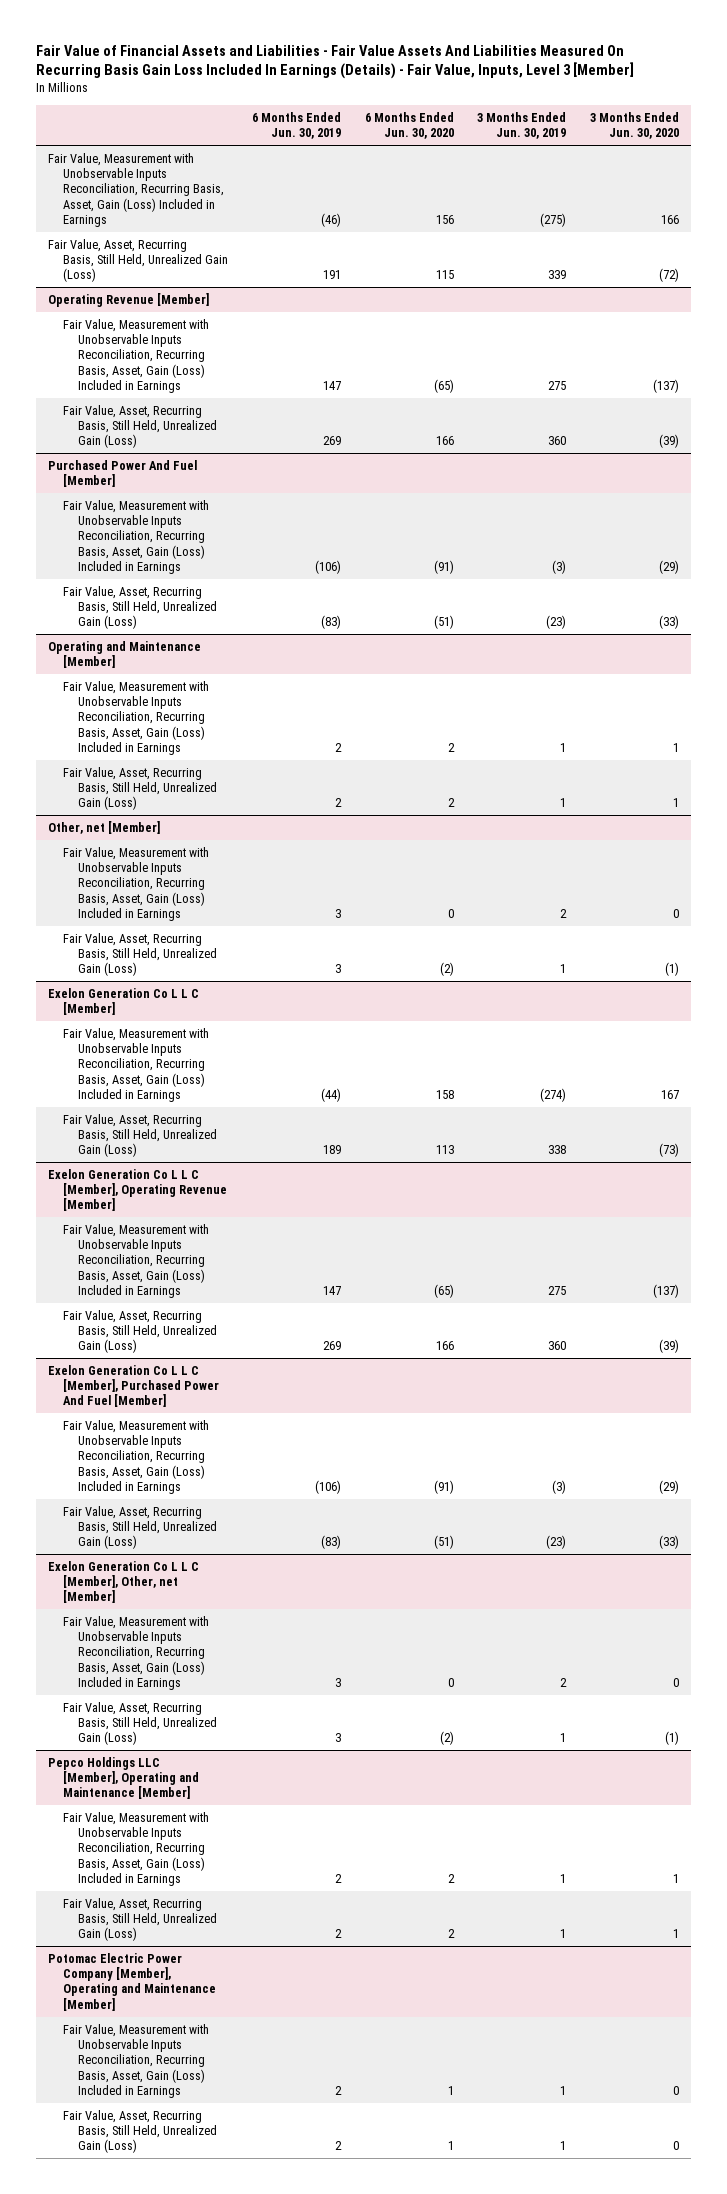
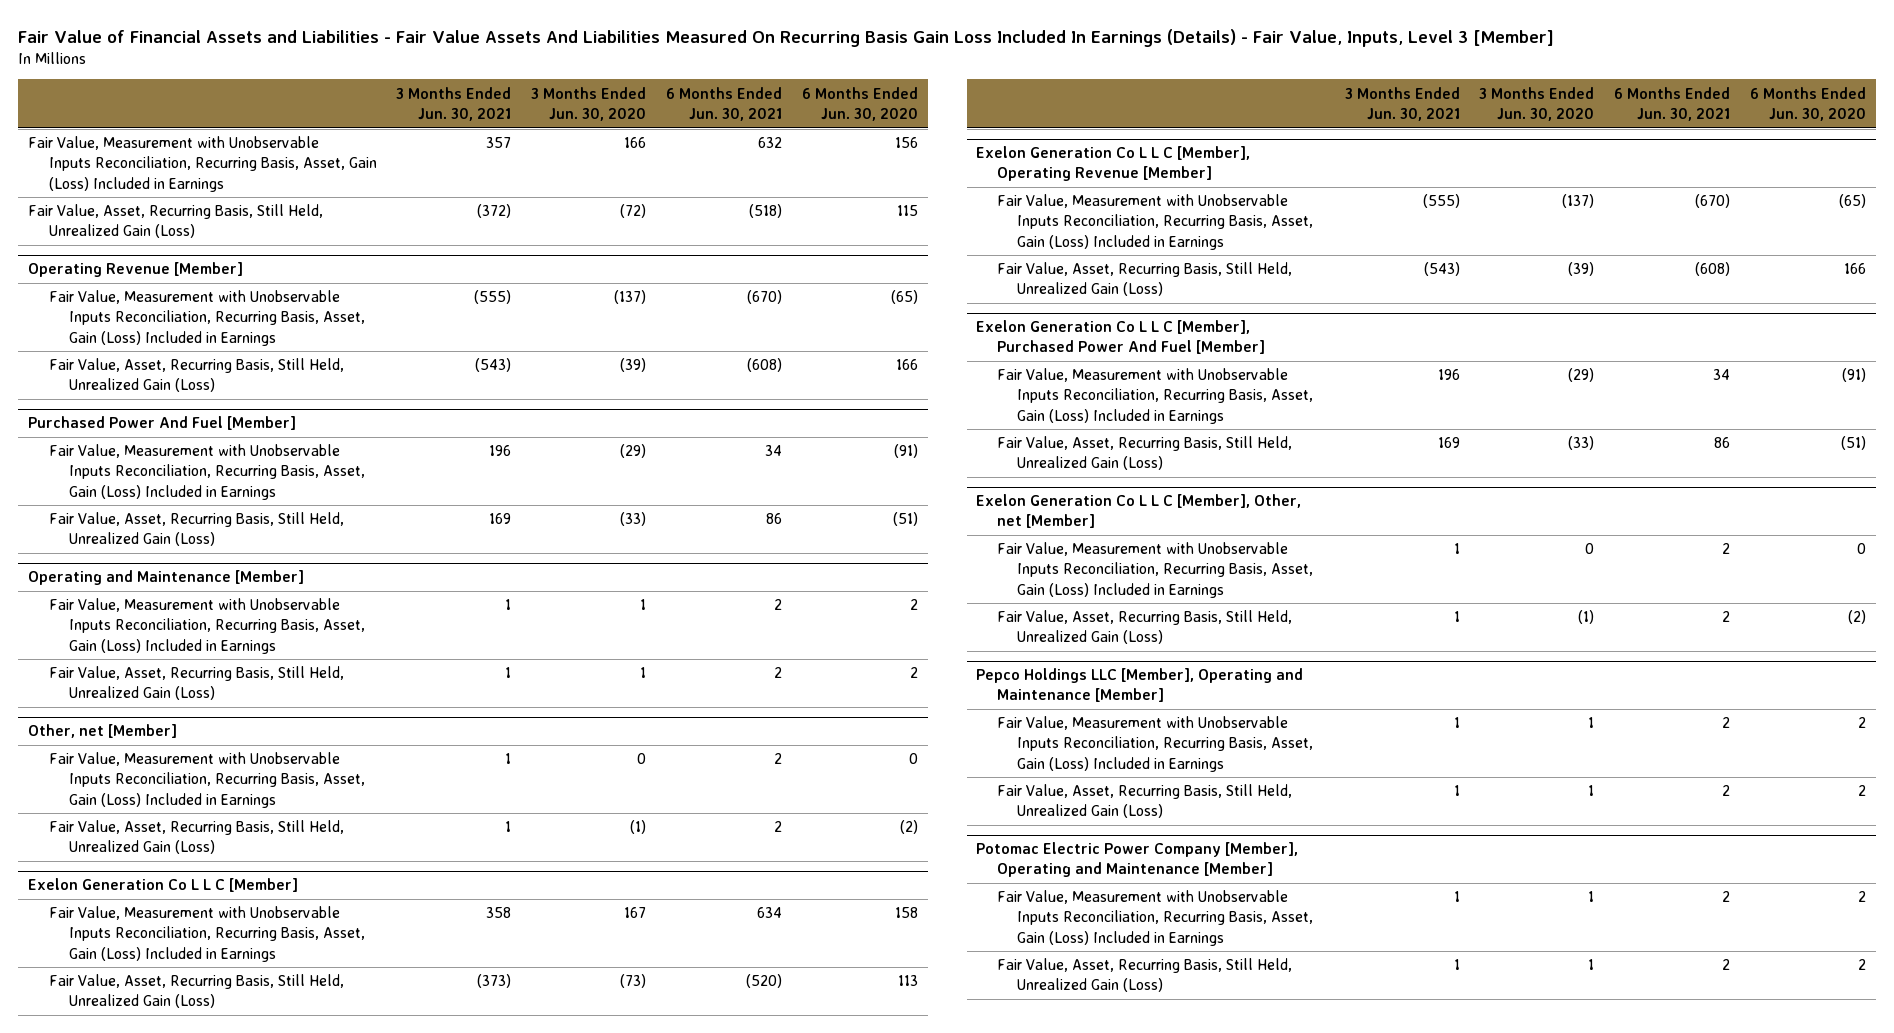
- | 6 Months Ended Jun. 30, 2019 | 6 Months Ended Jun. 30, 2020 | 3 Months Ended Jun. 30, 2019 | 3 Months Ended Jun. 30, 2020
+ | 3 Months Ended Jun. 30, 2021 | 3 Months Ended Jun. 30, 2020 | 6 Months Ended Jun. 30, 2021 | 6 Months Ended Jun. 30, 2020
@ Potomac Electric Power Company [Member], Operating and Maintenance [Member]
- Fair Value, Measurement with Unobservable Inputs Reconciliation, Recurring Basis, Asset, Gain (Loss) Included in Earnings | 2 | 1 | 1 | 0
- Fair Value, Asset, Recurring Basis, Still Held, Unrealized Gain (Loss) | 2 | 1 | 1 | 0
+ Fair Value, Measurement with Unobservable Inputs Reconciliation, Recurring Basis, Asset, Gain (Loss) Included in Earnings | 1 | 1 | 2 | 2
+ Fair Value, Asset, Recurring Basis, Still Held, Unrealized Gain (Loss) | 1 | 1 | 2 | 2

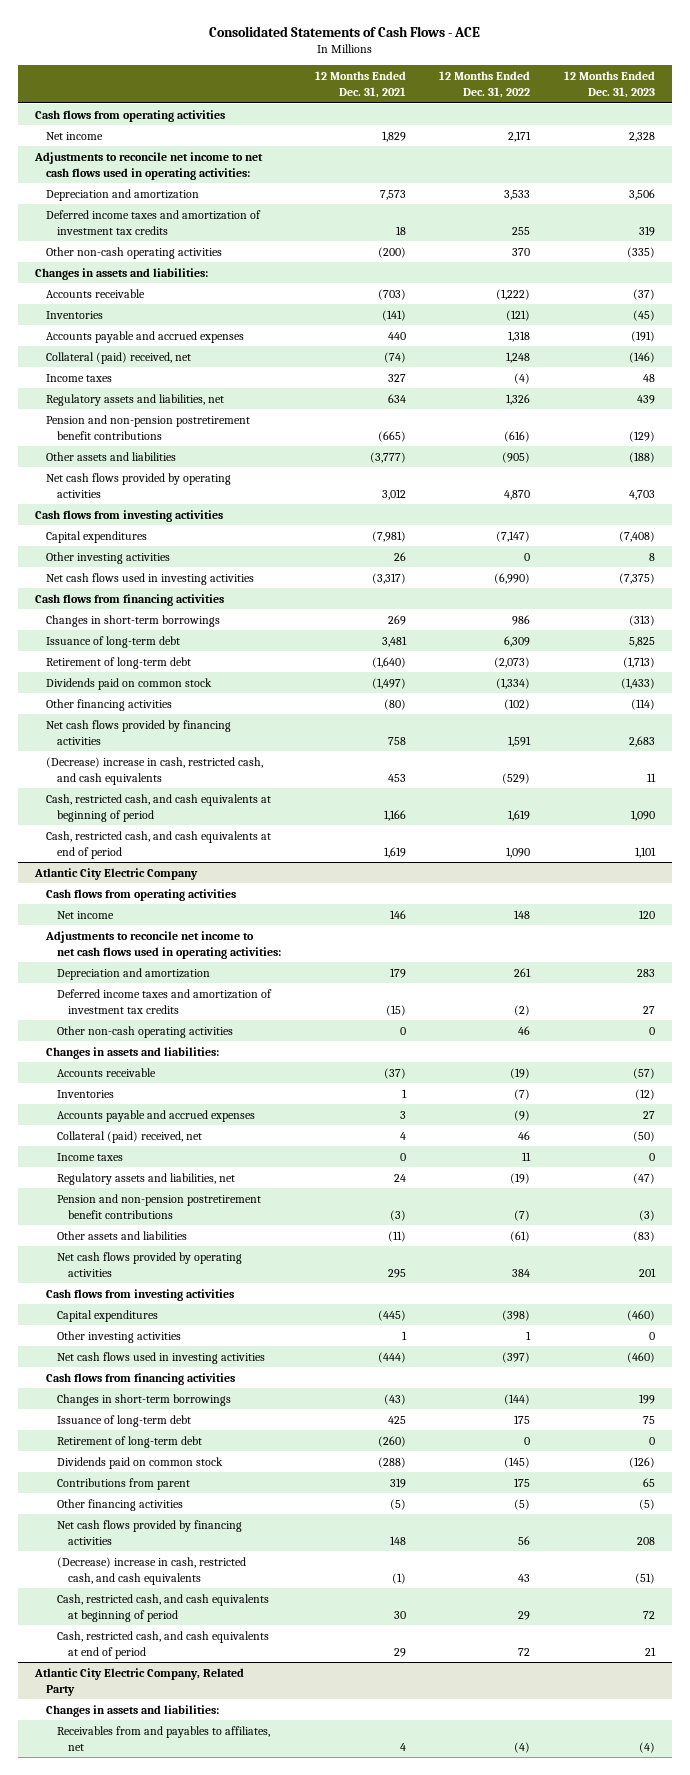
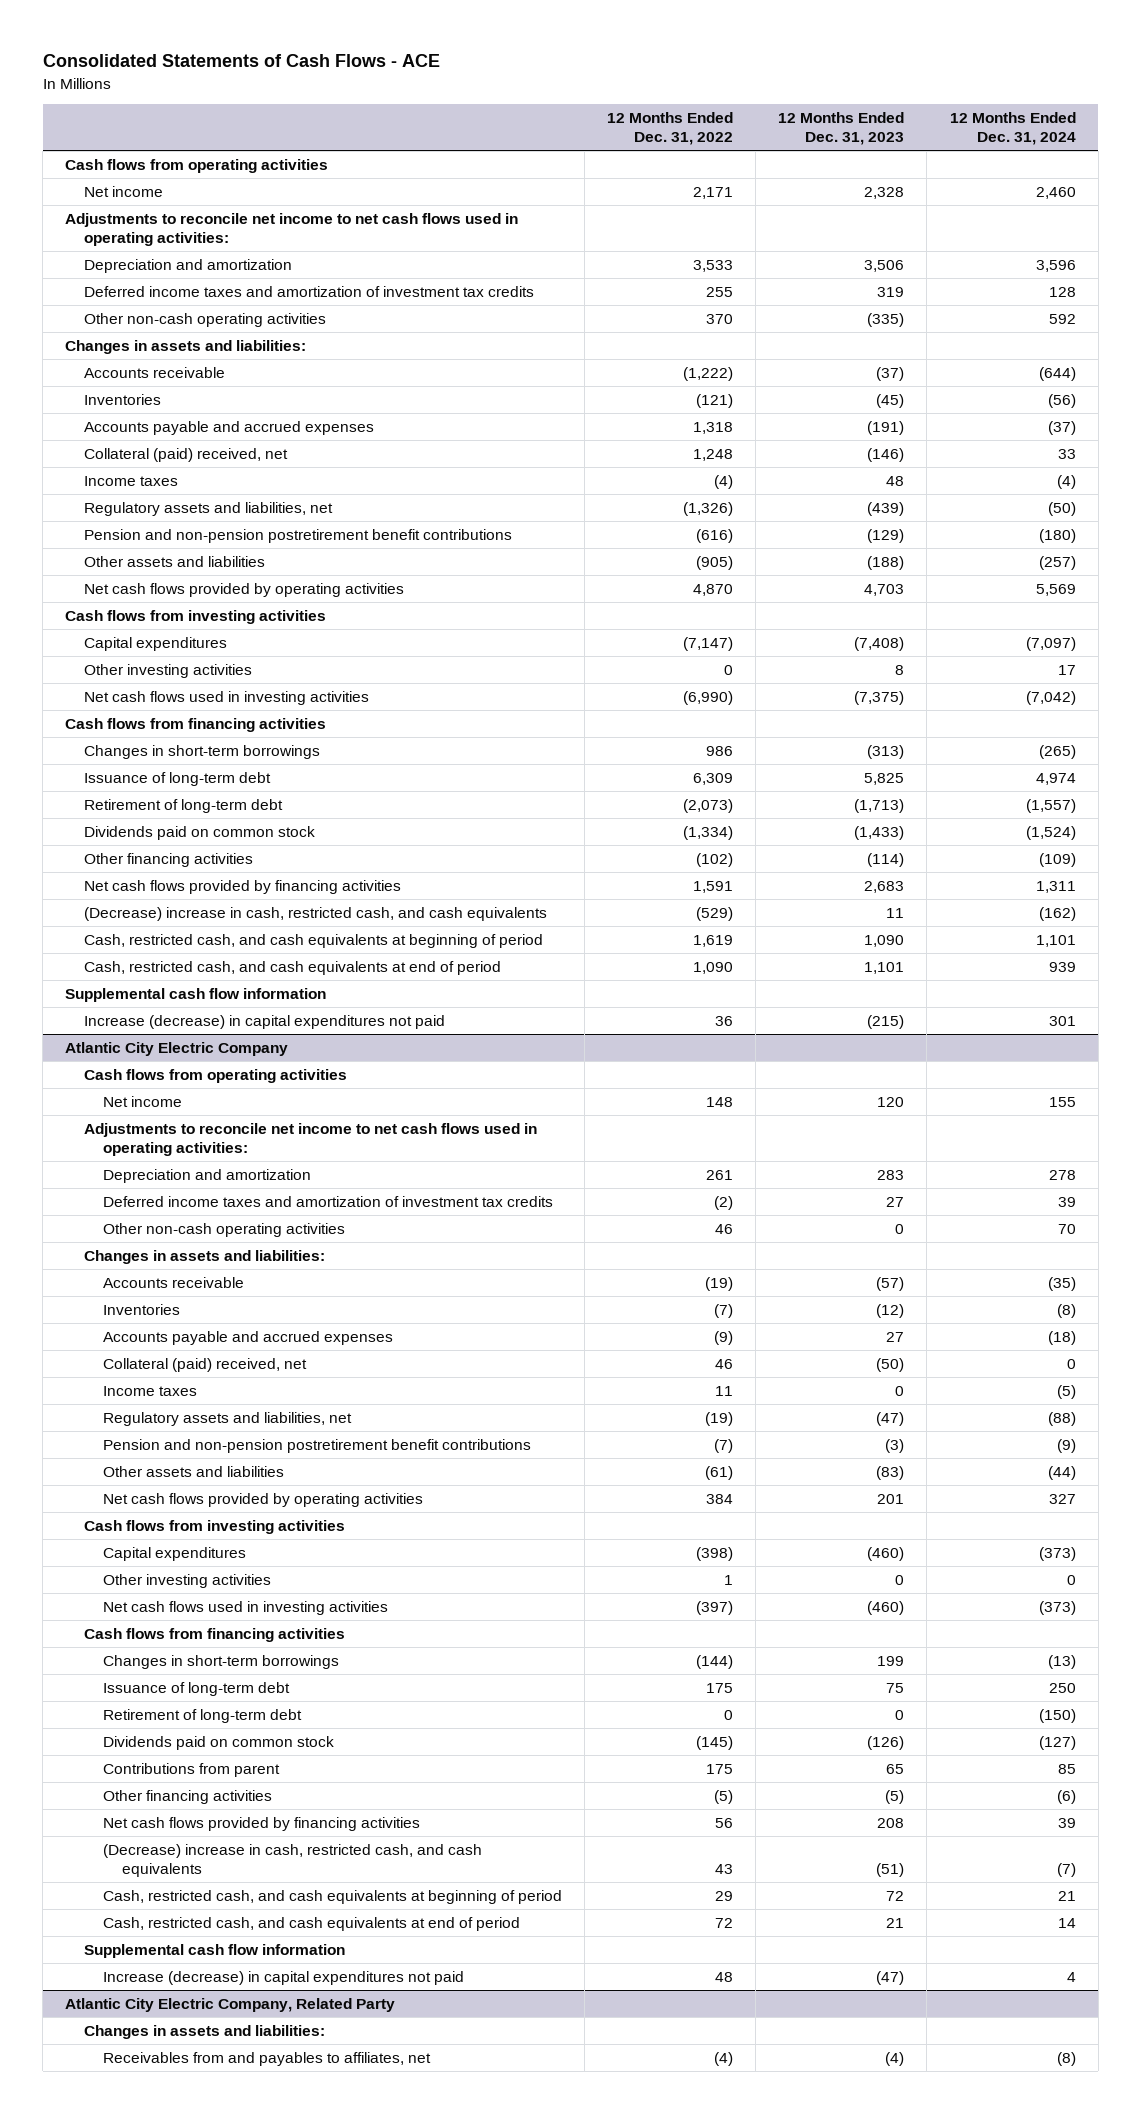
- | 12 Months Ended Dec. 31, 2021 | 12 Months Ended Dec. 31, 2022 | 12 Months Ended Dec. 31, 2023
+ | 12 Months Ended Dec. 31, 2022 | 12 Months Ended Dec. 31, 2023 | 12 Months Ended Dec. 31, 2024
- Regulatory assets and liabilities, net | 634 | 1,326 | 439
+ Regulatory assets and liabilities, net | (1,326) | (439) | (50)
+ Supplemental cash flow information
+ Increase (decrease) in capital expenditures not paid | 36 | (215) | 301
@ Atlantic City Electric Company
+ Supplemental cash flow information
+ Increase (decrease) in capital expenditures not paid | 48 | (47) | 4

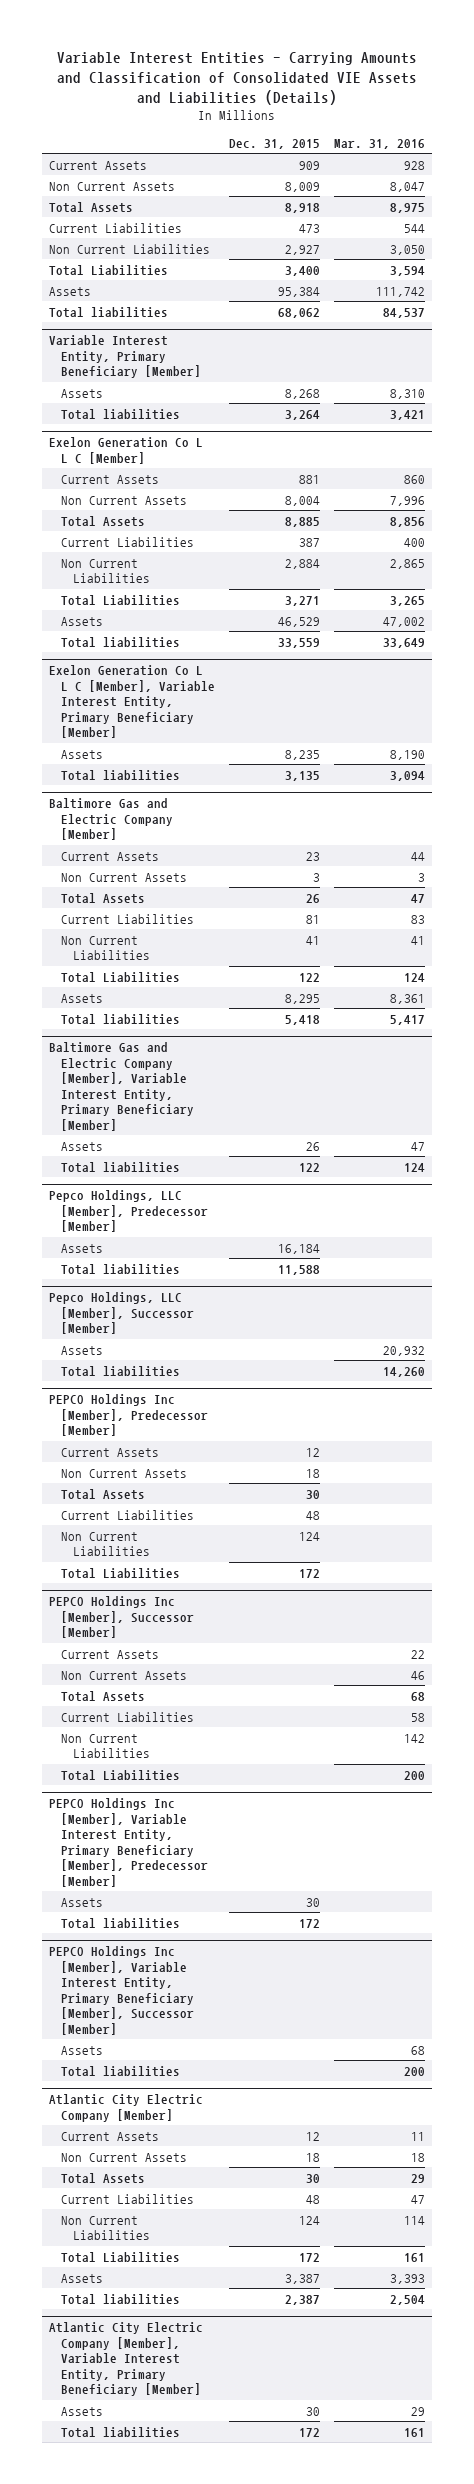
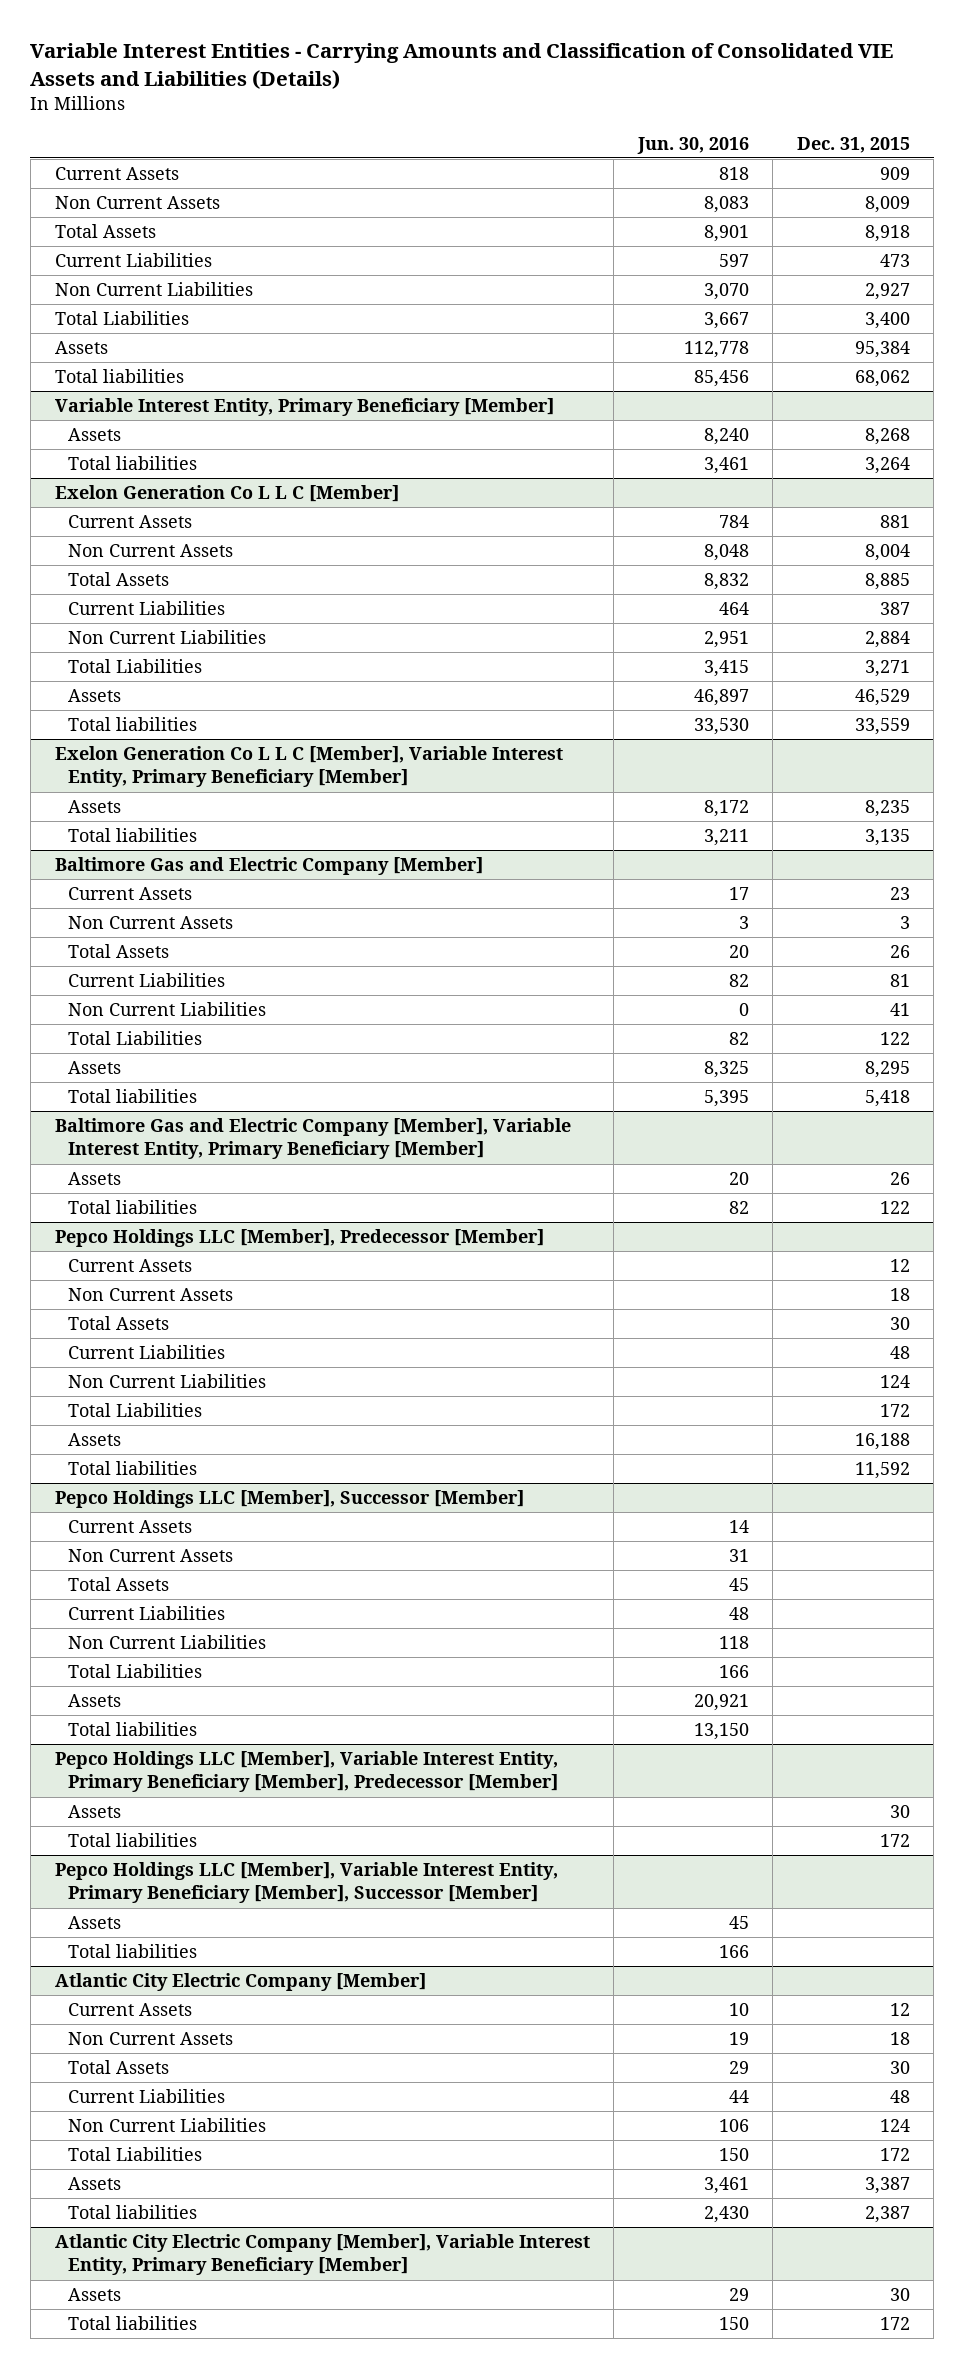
- | Dec. 31, 2015 | Mar. 31, 2016
+ | Jun. 30, 2016 | Dec. 31, 2015
- Pepco Holdings, LLC [Member], Predecessor [Member]
- Assets | 16,184 |
- Total liabilities | 11,588 |
- Pepco Holdings, LLC [Member], Successor [Member]
- Assets | | 20,932
- Total liabilities | | 14,260
- PEPCO Holdings Inc [Member], Predecessor [Member]
+ Pepco Holdings LLC [Member], Predecessor [Member]
- PEPCO Holdings Inc [Member], Successor [Member]
+ Assets | | 16,188
+ Total liabilities | | 11,592
+ Pepco Holdings LLC [Member], Successor [Member]
- PEPCO Holdings Inc [Member], Variable Interest Entity, Primary Beneficiary [Member], Predecessor [Member]
+ Assets | 20,921 |
+ Total liabilities | 13,150 |
+ Pepco Holdings LLC [Member], Variable Interest Entity, Primary Beneficiary [Member], Predecessor [Member]
- PEPCO Holdings Inc [Member], Variable Interest Entity, Primary Beneficiary [Member], Successor [Member]
+ Pepco Holdings LLC [Member], Variable Interest Entity, Primary Beneficiary [Member], Successor [Member]

